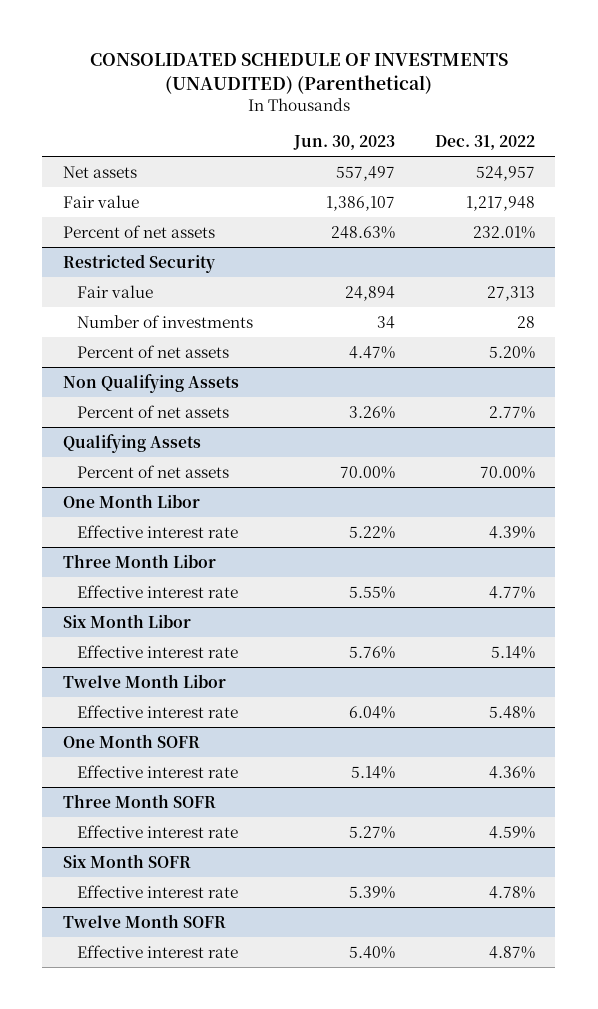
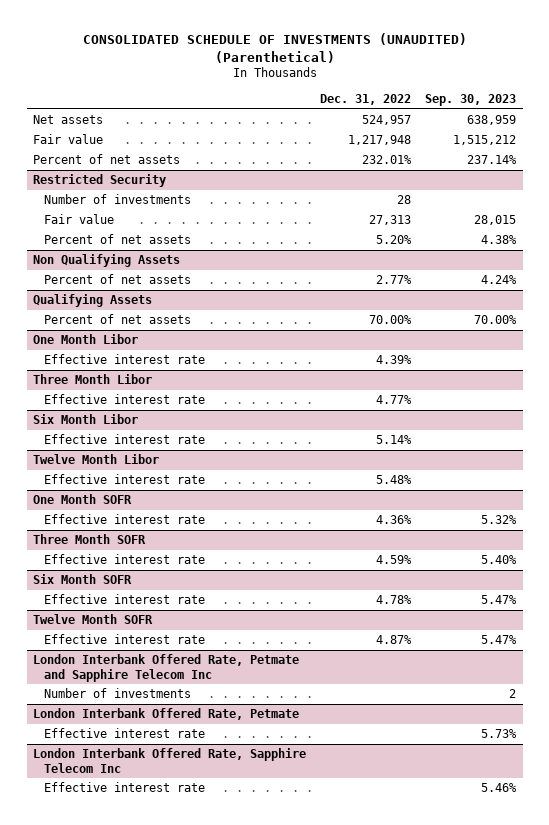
- | Jun. 30, 2023 | Dec. 31, 2022
+ | Dec. 31, 2022 | Sep. 30, 2023
@ Restricted Security
moved down: Fair value | 27,313 | 28,015
+ London Interbank Offered Rate, Petmate and Sapphire Telecom Inc
+ Number of investments | | 2
+ London Interbank Offered Rate, Petmate
+ Effective interest rate | | 5.73%
+ London Interbank Offered Rate, Sapphire Telecom Inc
+ Effective interest rate | | 5.46%

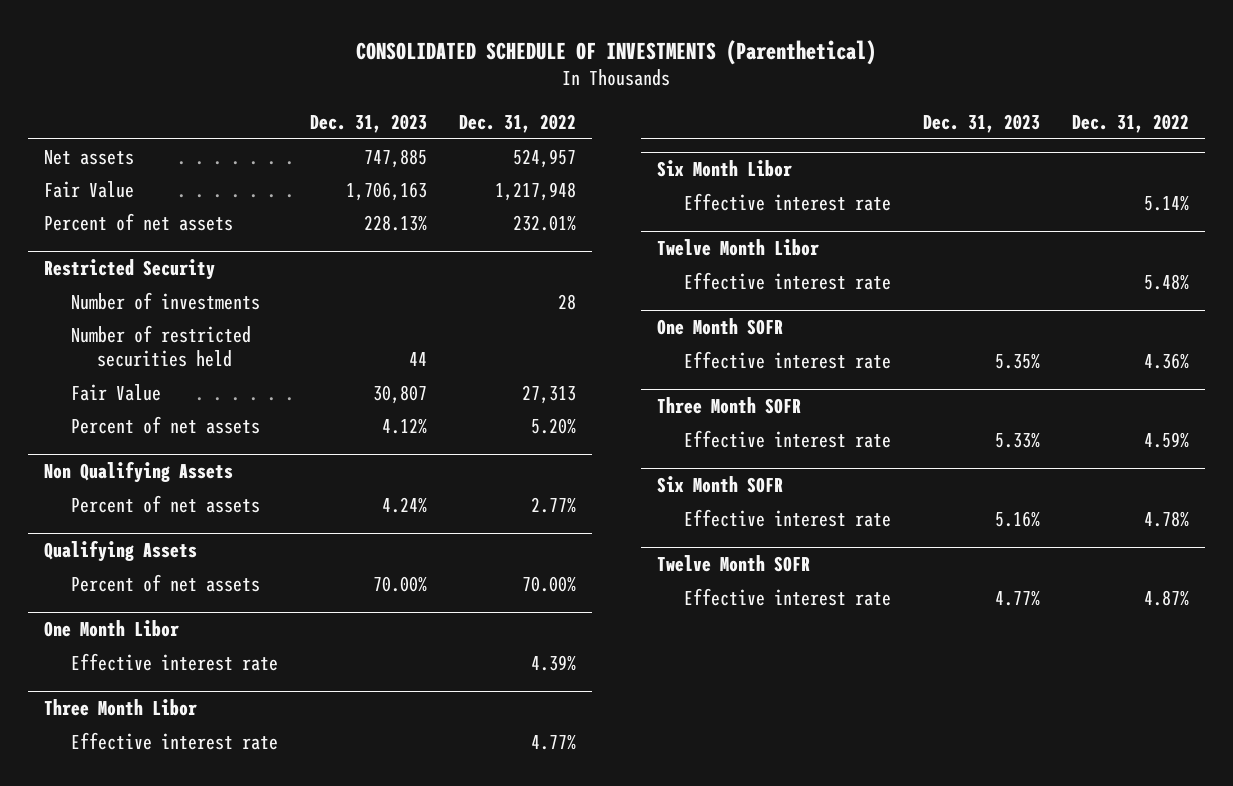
- CONSOLIDATED SCHEDULE OF INVESTMENTS (UNAUDITED) (Parenthetical)
+ CONSOLIDATED SCHEDULE OF INVESTMENTS (Parenthetical)
- | Dec. 31, 2022 | Sep. 30, 2023
+ | Dec. 31, 2023 | Dec. 31, 2022
- Fair value | 1,217,948 | 1,515,212
+ Fair Value | 1,706,163 | 1,217,948
@ Restricted Security
- Fair value | 27,313 | 28,015
+ Number of restricted securities held | 44 |
+ Fair Value | 30,807 | 27,313
- London Interbank Offered Rate, Petmate and Sapphire Telecom Inc
- Number of investments | | 2
- London Interbank Offered Rate, Petmate
- Effective interest rate | | 5.73%
- London Interbank Offered Rate, Sapphire Telecom Inc
- Effective interest rate | | 5.46%

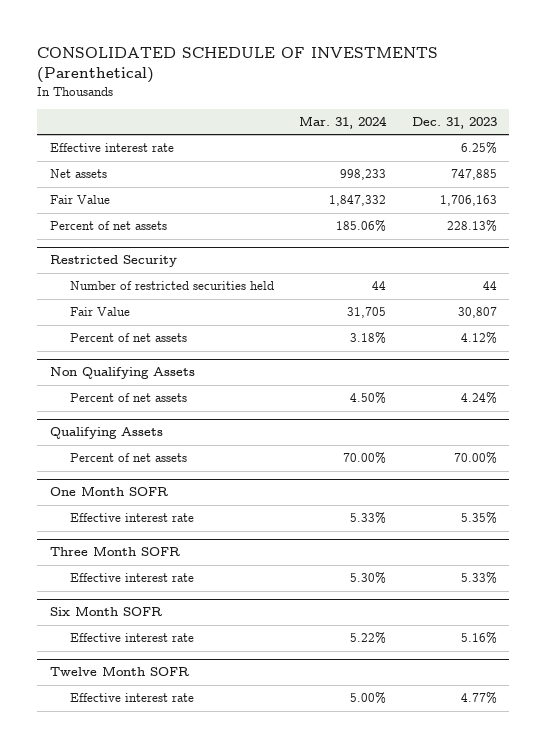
- | Dec. 31, 2023 | Dec. 31, 2022
+ | Mar. 31, 2024 | Dec. 31, 2023
+ Effective interest rate | | 6.25%
@ Restricted Security
- Number of investments | | 28
- One Month Libor
- Effective interest rate | | 4.39%
- Three Month Libor
- Effective interest rate | | 4.77%
- Six Month Libor
- Effective interest rate | | 5.14%
- Twelve Month Libor
- Effective interest rate | | 5.48%

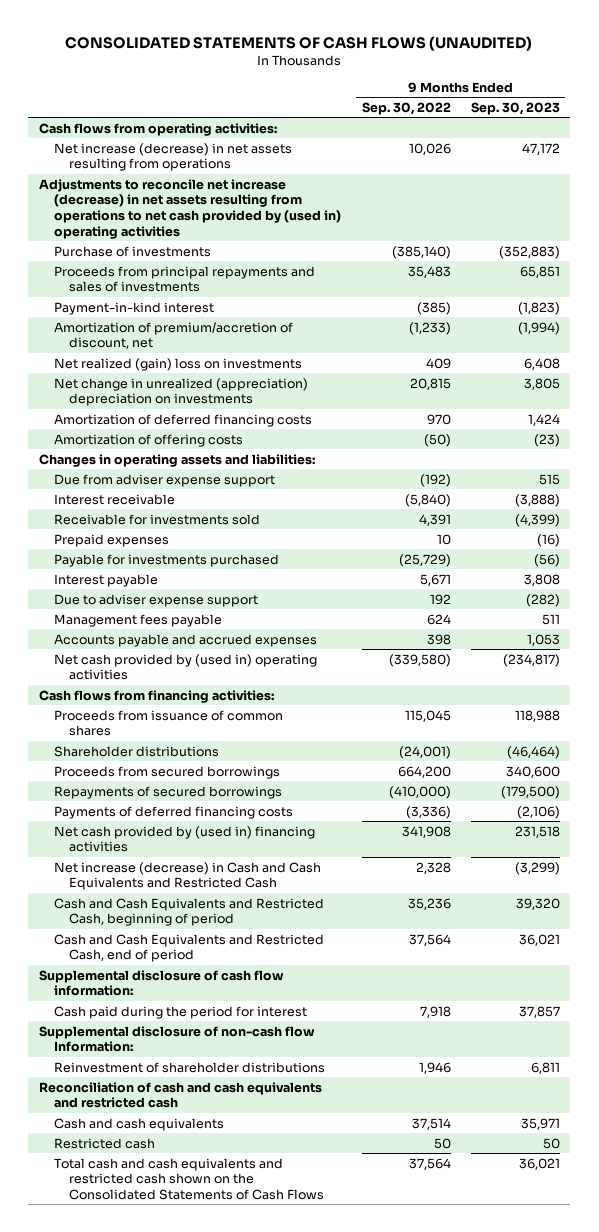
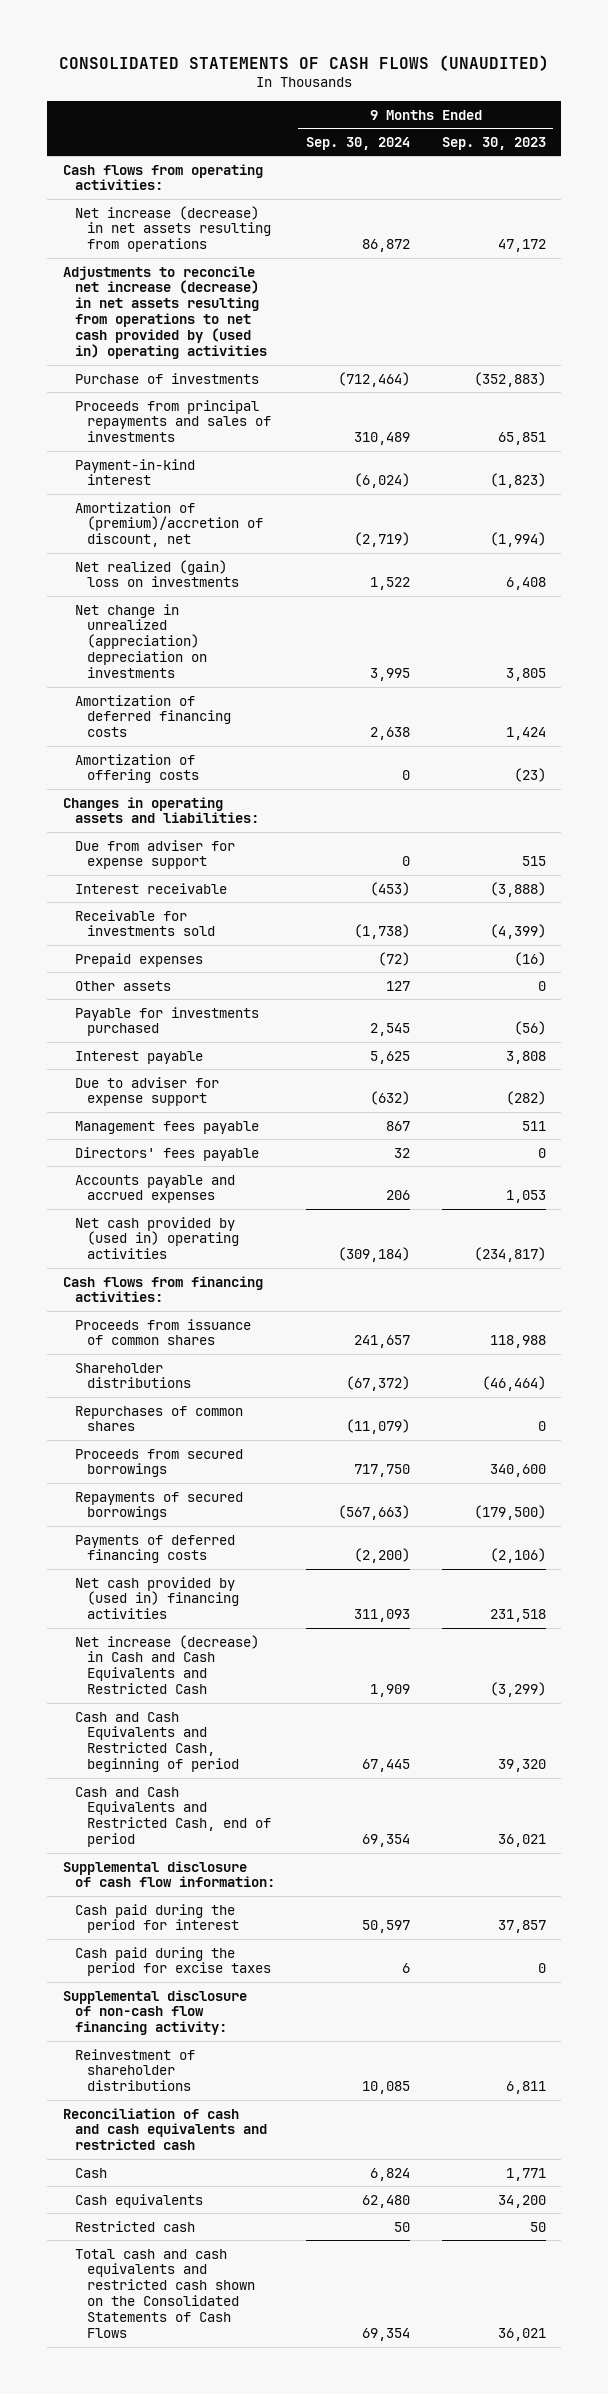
- | 9 Months Ended Sep. 30, 2022 | 9 Months Ended Sep. 30, 2023
+ | 9 Months Ended Sep. 30, 2024 | 9 Months Ended Sep. 30, 2023
- Amortization of premium/accretion of discount, net | (1,233) | (1,994)
+ Amortization of (premium)/accretion of discount, net | (2,719) | (1,994)
- Due from adviser expense support | (192) | 515
+ Due from adviser for expense support | 0 | 515
+ Other assets | 127 | 0
- Due to adviser expense support | 192 | (282)
+ Due to adviser for expense support | (632) | (282)
+ Directors' fees payable | 32 | 0
+ Repurchases of common shares | (11,079) | 0
- Supplemental disclosure of non-cash flow Information:
+ Cash paid during the period for excise taxes | 6 | 0
+ Supplemental disclosure of non-cash flow financing activity:
- Cash and cash equivalents | 37,514 | 35,971
+ Cash | 6,824 | 1,771
+ Cash equivalents | 62,480 | 34,200

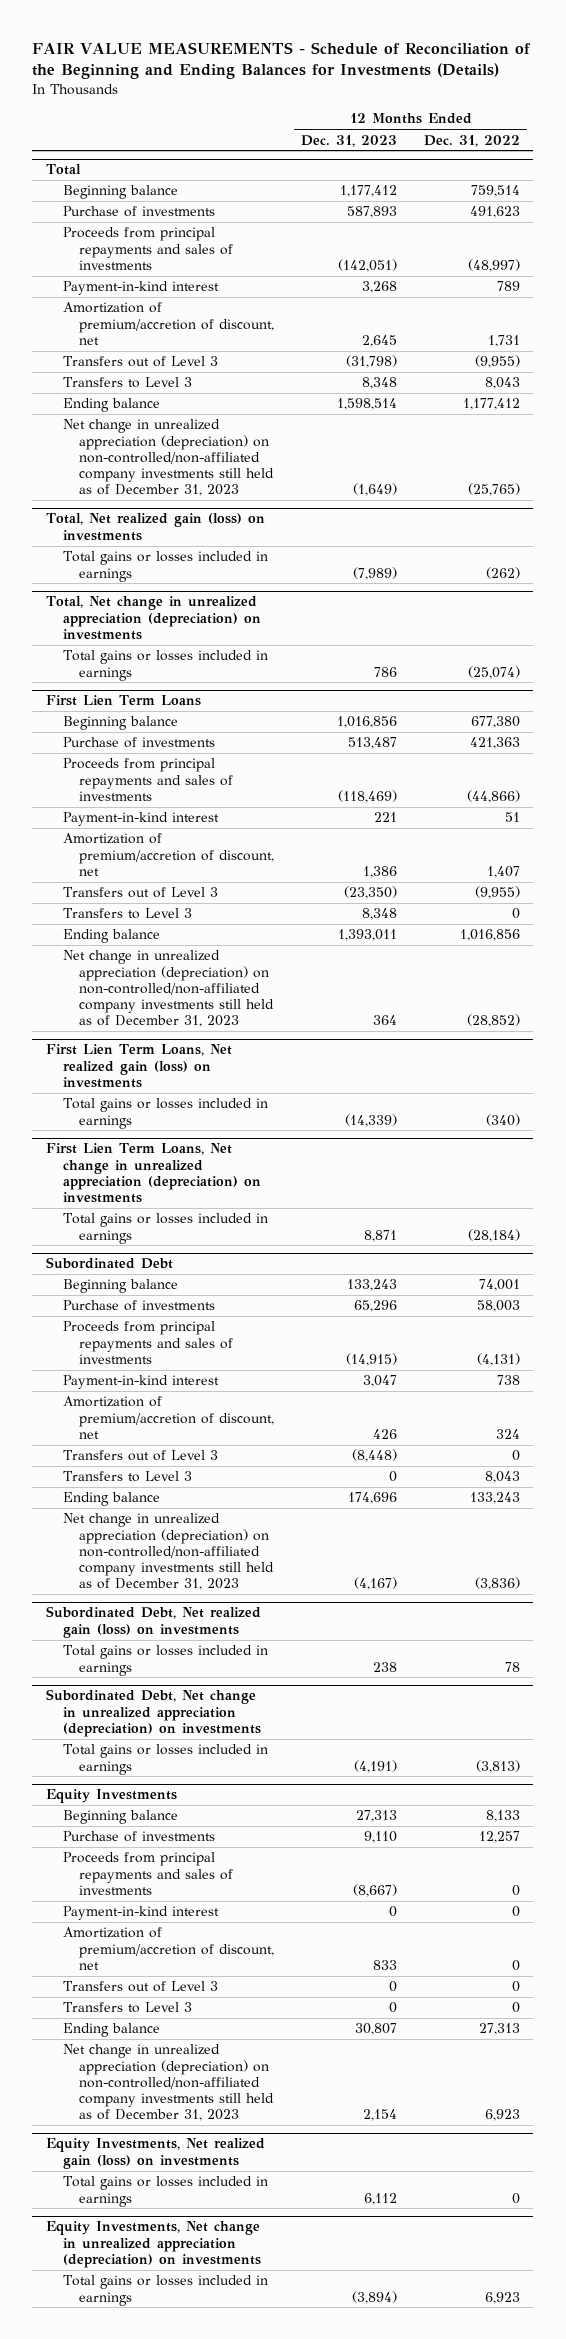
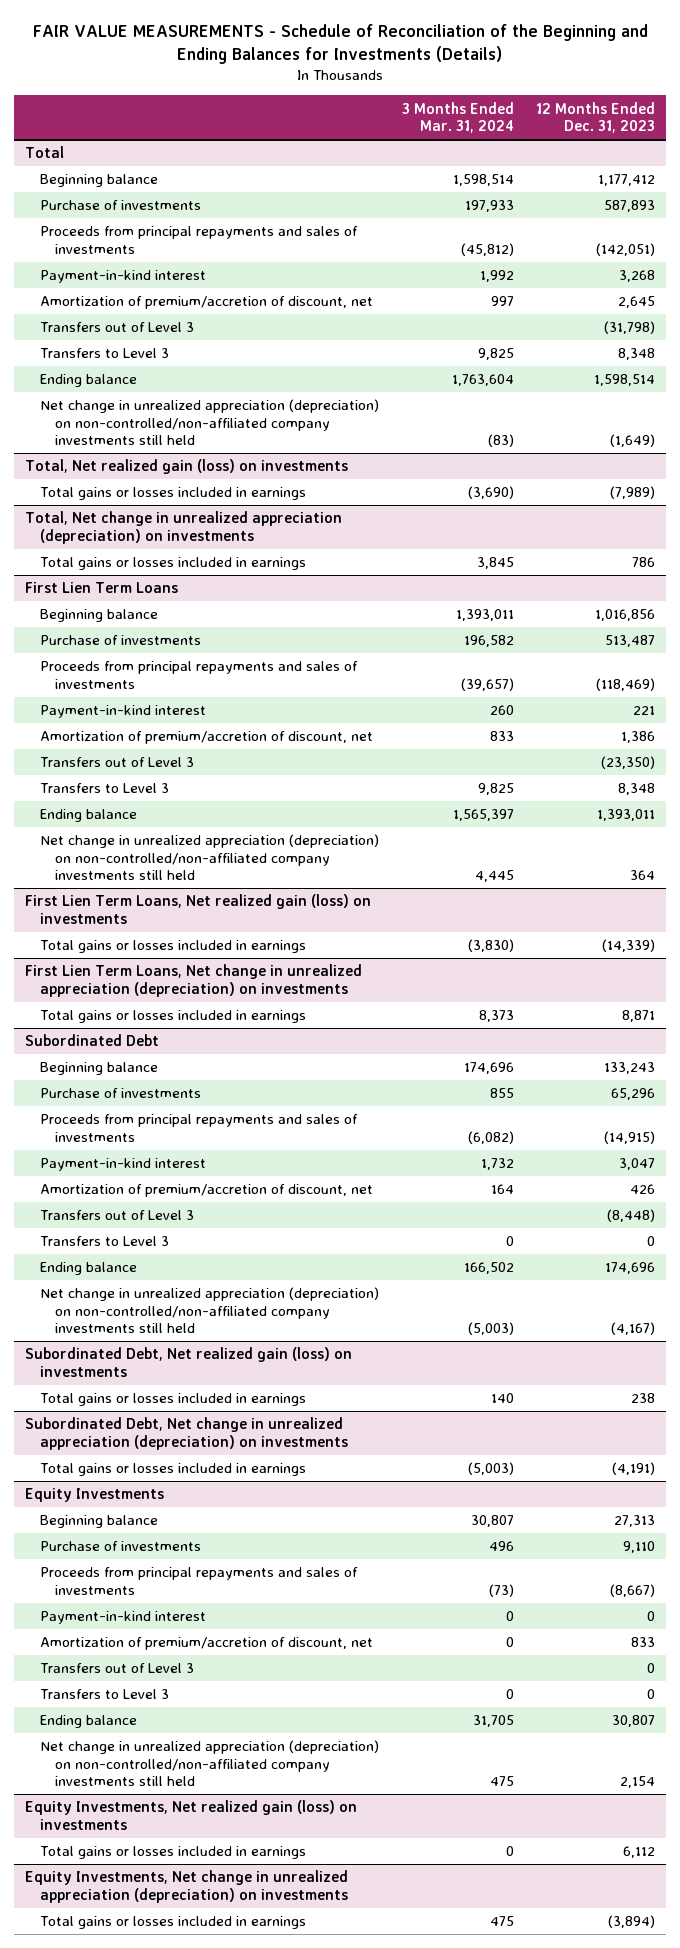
- | 12 Months Ended Dec. 31, 2023 | 12 Months Ended Dec. 31, 2022
+ | 3 Months Ended Mar. 31, 2024 | 12 Months Ended Dec. 31, 2023
@ Total
- Net change in unrealized appreciation (depreciation) on non-controlled/non-affiliated company investments still held as of December 31, 2023 | (1,649) | (25,765)
+ Net change in unrealized appreciation (depreciation) on non-controlled/non-affiliated company investments still held | (83) | (1,649)
@ First Lien Term Loans
- Net change in unrealized appreciation (depreciation) on non-controlled/non-affiliated company investments still held as of December 31, 2023 | 364 | (28,852)
+ Net change in unrealized appreciation (depreciation) on non-controlled/non-affiliated company investments still held | 4,445 | 364
@ Subordinated Debt
- Net change in unrealized appreciation (depreciation) on non-controlled/non-affiliated company investments still held as of December 31, 2023 | (4,167) | (3,836)
+ Net change in unrealized appreciation (depreciation) on non-controlled/non-affiliated company investments still held | (5,003) | (4,167)
@ Equity Investments
- Net change in unrealized appreciation (depreciation) on non-controlled/non-affiliated company investments still held as of December 31, 2023 | 2,154 | 6,923
+ Net change in unrealized appreciation (depreciation) on non-controlled/non-affiliated company investments still held | 475 | 2,154

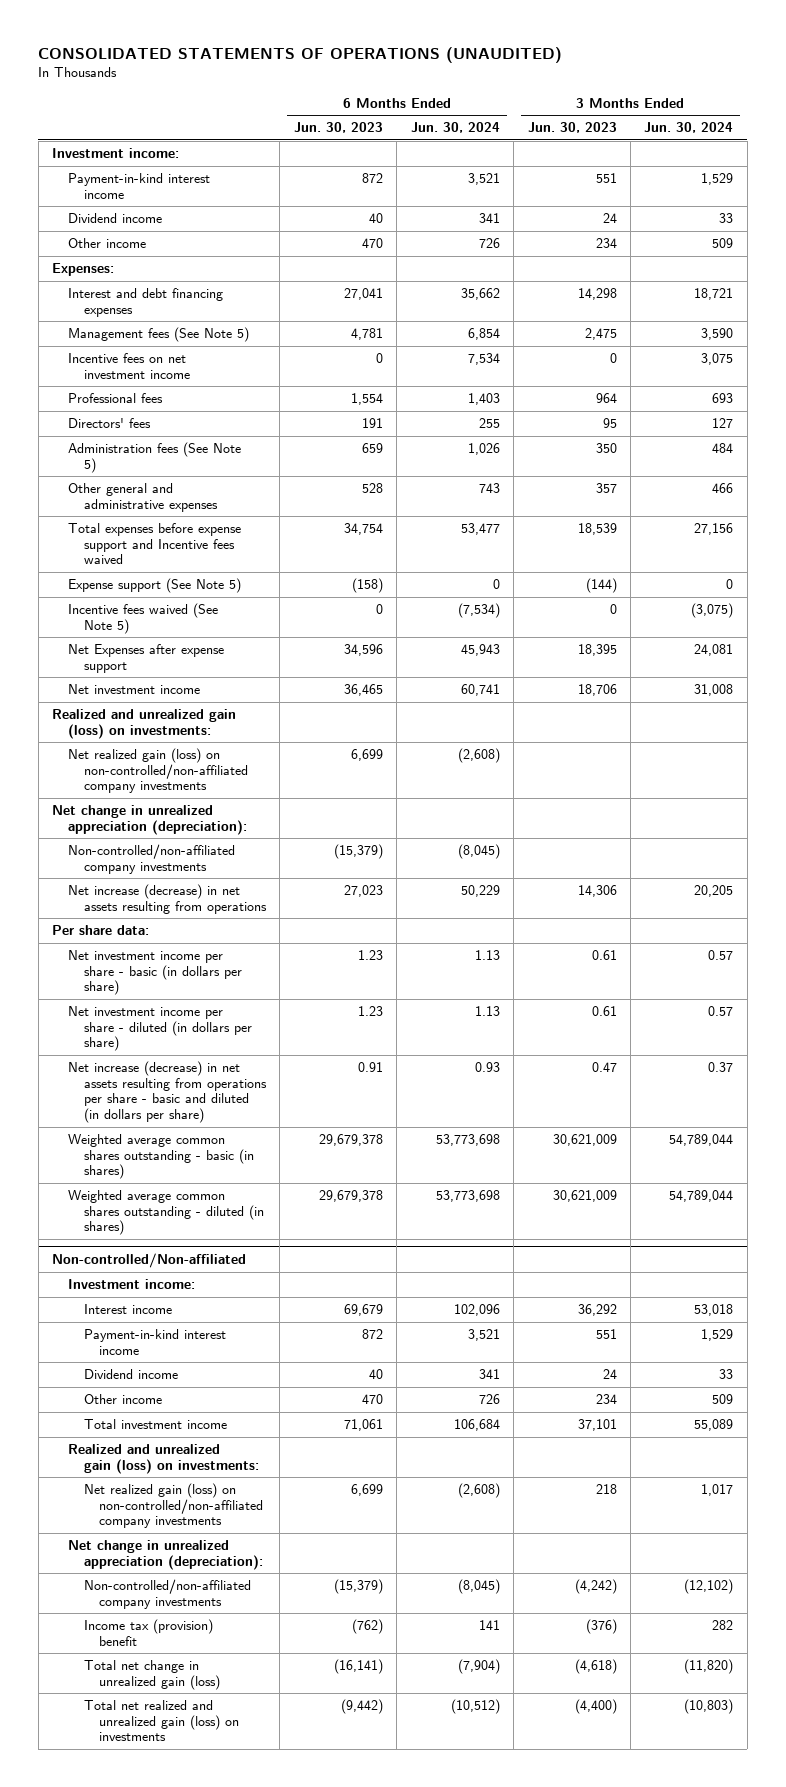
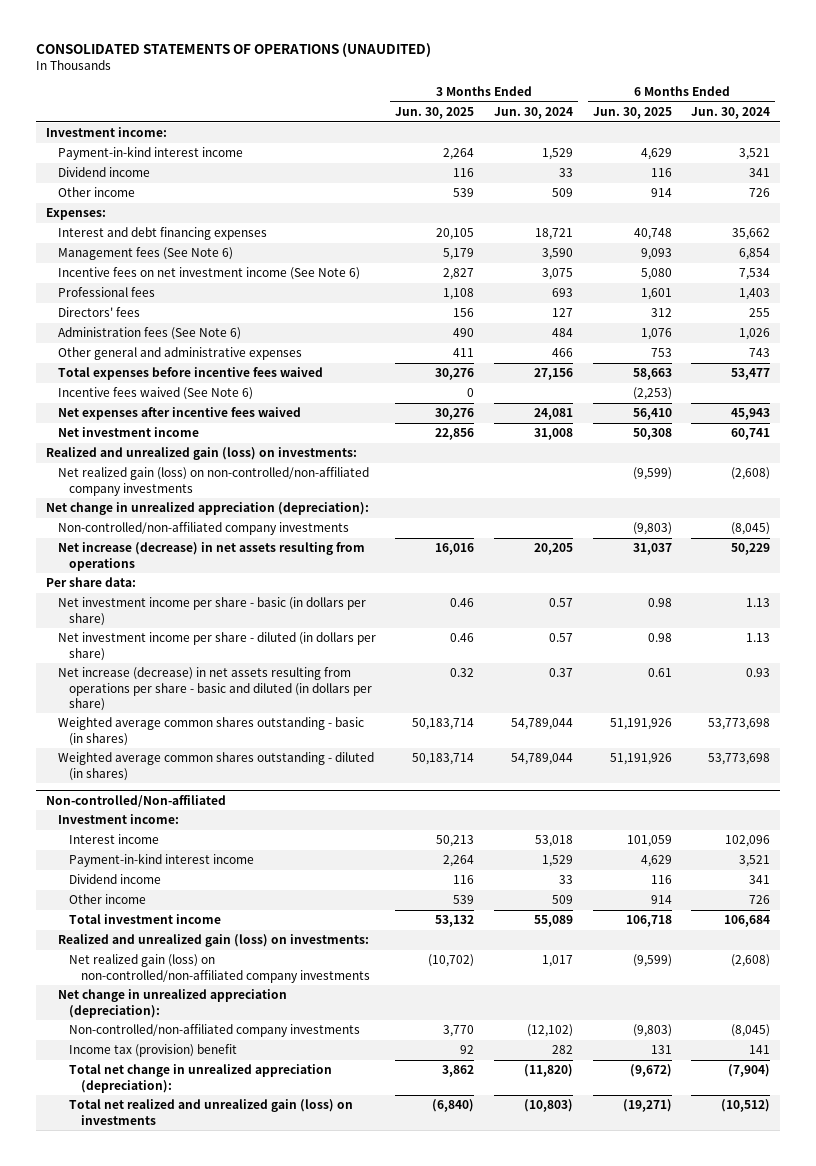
- | 6 Months Ended Jun. 30, 2023 | 6 Months Ended Jun. 30, 2024 | 3 Months Ended Jun. 30, 2023 | 3 Months Ended Jun. 30, 2024
+ | 3 Months Ended Jun. 30, 2025 | 3 Months Ended Jun. 30, 2024 | 6 Months Ended Jun. 30, 2025 | 6 Months Ended Jun. 30, 2024
- Management fees (See Note 5) | 4,781 | 6,854 | 2,475 | 3,590
- Incentive fees on net investment income | 0 | 7,534 | 0 | 3,075
+ Management fees (See Note 6) | 5,179 | 3,590 | 9,093 | 6,854
+ Incentive fees on net investment income (See Note 6) | 2,827 | 3,075 | 5,080 | 7,534
- Administration fees (See Note 5) | 659 | 1,026 | 350 | 484
+ Administration fees (See Note 6) | 490 | 484 | 1,076 | 1,026
- Total expenses before expense support and Incentive fees waived | 34,754 | 53,477 | 18,539 | 27,156
- Expense support (See Note 5) | (158) | 0 | (144) | 0
- Incentive fees waived (See Note 5) | 0 | (7,534) | 0 | (3,075)
- Net Expenses after expense support | 34,596 | 45,943 | 18,395 | 24,081
+ Total expenses before incentive fees waived | 30,276 | 27,156 | 58,663 | 53,477
+ Incentive fees waived (See Note 6) | 0 | | (2,253) |
+ Net expenses after incentive fees waived | 30,276 | 24,081 | 56,410 | 45,943
@ Non-controlled/Non-affiliated
- Total net change in unrealized gain (loss) | (16,141) | (7,904) | (4,618) | (11,820)
+ Total net change in unrealized appreciation (depreciation): | 3,862 | (11,820) | (9,672) | (7,904)

